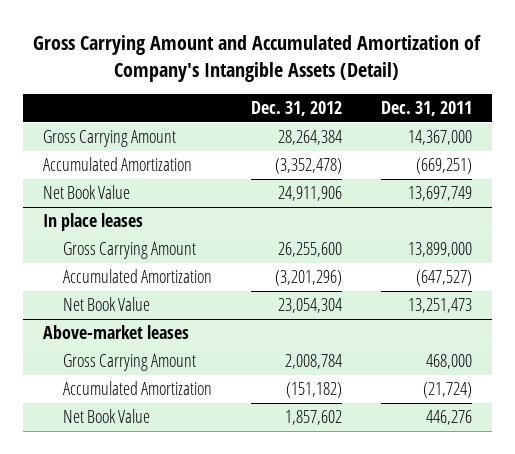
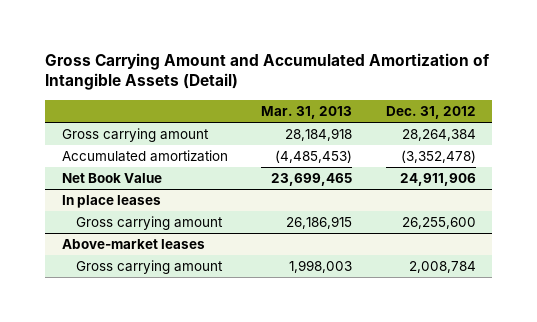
- Gross Carrying Amount and Accumulated Amortization of Company's Intangible Assets (Detail)
+ Gross Carrying Amount and Accumulated Amortization of Intangible Assets (Detail)
- | Dec. 31, 2012 | Dec. 31, 2011
+ | Mar. 31, 2013 | Dec. 31, 2012
- Gross Carrying Amount | 28,264,384 | 14,367,000
- Accumulated Amortization | (3,352,478) | (669,251)
+ Gross carrying amount | 28,184,918 | 28,264,384
+ Accumulated amortization | (4,485,453) | (3,352,478)
@ In place leases
- Gross Carrying Amount | 26,255,600 | 13,899,000
- Accumulated Amortization | (3,201,296) | (647,527)
- Net Book Value | 23,054,304 | 13,251,473
+ Gross carrying amount | 26,186,915 | 26,255,600
@ Above-market leases
- Gross Carrying Amount | 2,008,784 | 468,000
- Accumulated Amortization | (151,182) | (21,724)
- Net Book Value | 1,857,602 | 446,276
+ Gross carrying amount | 1,998,003 | 2,008,784

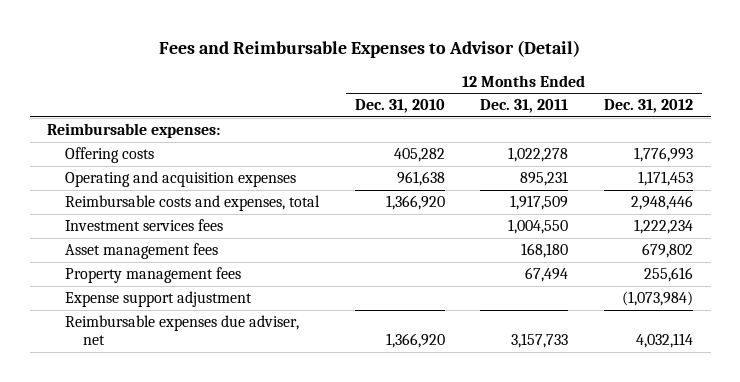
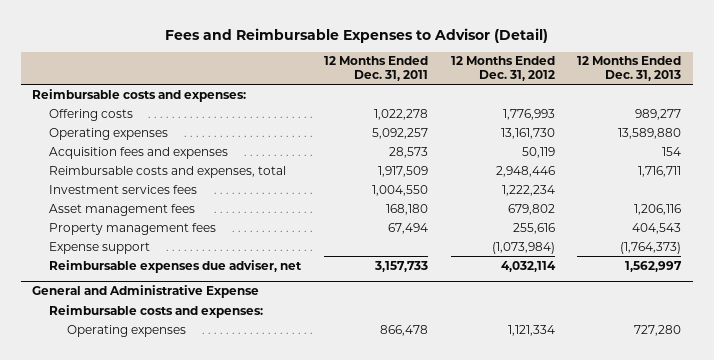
- | 12 Months Ended Dec. 31, 2010 | 12 Months Ended Dec. 31, 2011 | 12 Months Ended Dec. 31, 2012
+ | 12 Months Ended Dec. 31, 2011 | 12 Months Ended Dec. 31, 2012 | 12 Months Ended Dec. 31, 2013
- Reimbursable expenses:
+ Reimbursable costs and expenses:
- Operating and acquisition expenses | 961,638 | 895,231 | 1,171,453
+ Operating expenses | 5,092,257 | 13,161,730 | 13,589,880
+ Acquisition fees and expenses | 28,573 | 50,119 | 154
- Expense support adjustment | | | (1,073,984)
+ Expense support | | (1,073,984) | (1,764,373)
+ General and Administrative Expense
+ Reimbursable costs and expenses:
+ Operating expenses | 866,478 | 1,121,334 | 727,280

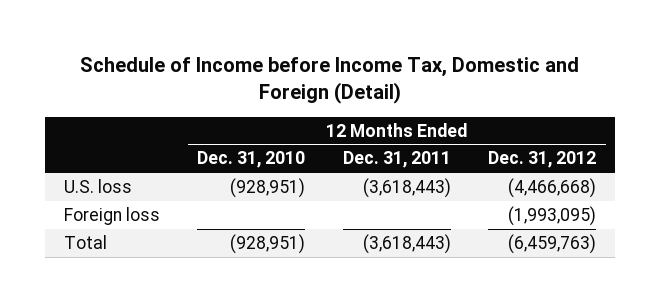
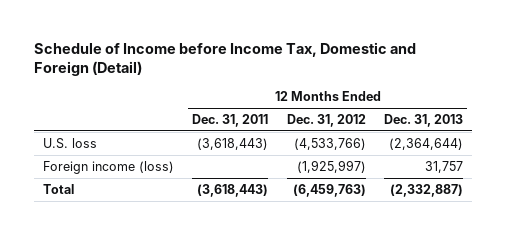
- | 12 Months Ended Dec. 31, 2010 | 12 Months Ended Dec. 31, 2011 | 12 Months Ended Dec. 31, 2012
+ | 12 Months Ended Dec. 31, 2011 | 12 Months Ended Dec. 31, 2012 | 12 Months Ended Dec. 31, 2013
- U.S. loss | (928,951) | (3,618,443) | (4,466,668)
- Foreign loss | | | (1,993,095)
+ U.S. loss | (3,618,443) | (4,533,766) | (2,364,644)
+ Foreign income (loss) | | (1,925,997) | 31,757

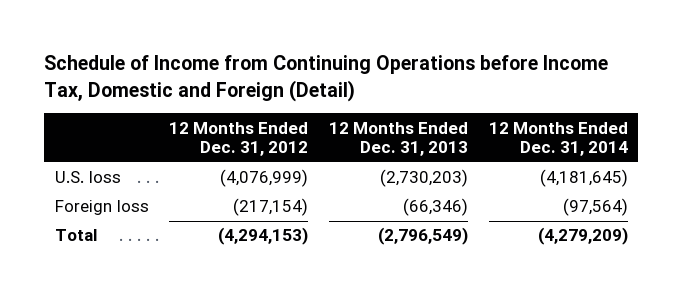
- Schedule of Income before Income Tax, Domestic and Foreign (Detail)
+ Schedule of Income from Continuing Operations before Income Tax, Domestic and Foreign (Detail)
- | 12 Months Ended Dec. 31, 2011 | 12 Months Ended Dec. 31, 2012 | 12 Months Ended Dec. 31, 2013
+ | 12 Months Ended Dec. 31, 2012 | 12 Months Ended Dec. 31, 2013 | 12 Months Ended Dec. 31, 2014
- U.S. loss | (3,618,443) | (4,533,766) | (2,364,644)
- Foreign income (loss) | | (1,925,997) | 31,757
- Total | (3,618,443) | (6,459,763) | (2,332,887)
+ U.S. loss | (4,076,999) | (2,730,203) | (4,181,645)
+ Foreign loss | (217,154) | (66,346) | (97,564)
+ Total | (4,294,153) | (2,796,549) | (4,279,209)

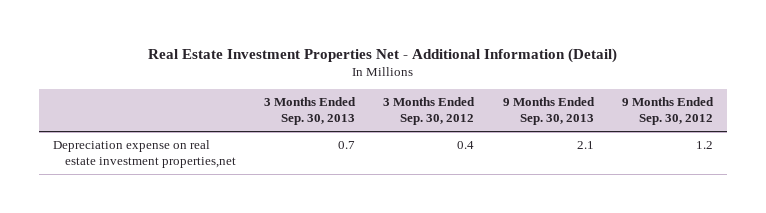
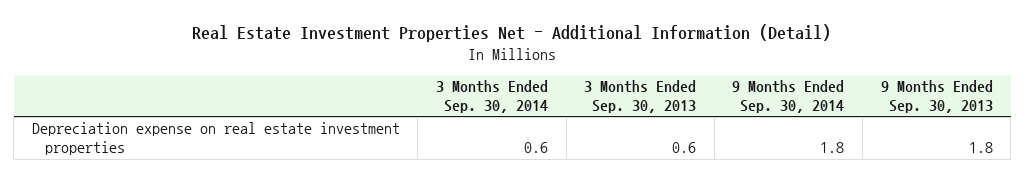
- | 3 Months Ended Sep. 30, 2013 | 3 Months Ended Sep. 30, 2012 | 9 Months Ended Sep. 30, 2013 | 9 Months Ended Sep. 30, 2012
+ | 3 Months Ended Sep. 30, 2014 | 3 Months Ended Sep. 30, 2013 | 9 Months Ended Sep. 30, 2014 | 9 Months Ended Sep. 30, 2013
- Depreciation expense on real estate investment properties,net | 0.7 | 0.4 | 2.1 | 1.2
+ Depreciation expense on real estate investment properties | 0.6 | 0.6 | 1.8 | 1.8

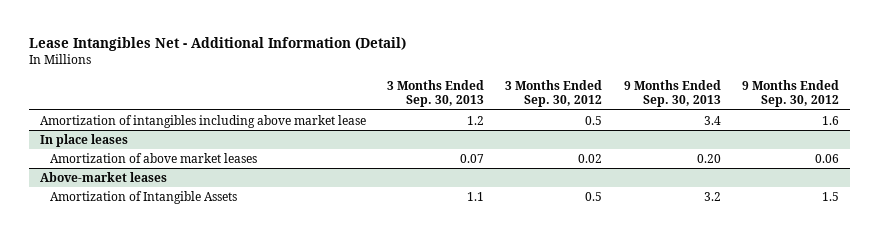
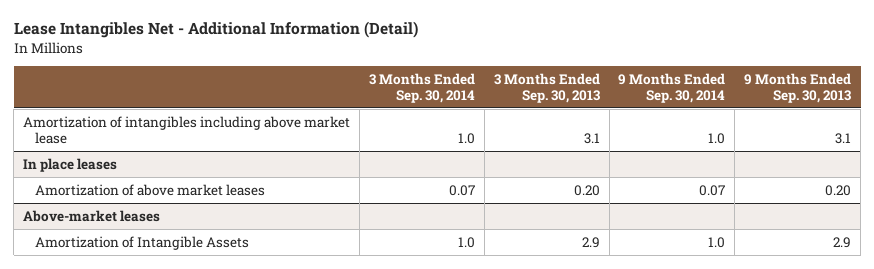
- | 3 Months Ended Sep. 30, 2013 | 3 Months Ended Sep. 30, 2012 | 9 Months Ended Sep. 30, 2013 | 9 Months Ended Sep. 30, 2012
+ | 3 Months Ended Sep. 30, 2014 | 3 Months Ended Sep. 30, 2013 | 9 Months Ended Sep. 30, 2014 | 9 Months Ended Sep. 30, 2013
- Amortization of intangibles including above market lease | 1.2 | 0.5 | 3.4 | 1.6
+ Amortization of intangibles including above market lease | 1.0 | 3.1 | 1.0 | 3.1
@ In place leases
- Amortization of above market leases | 0.07 | 0.02 | 0.20 | 0.06
+ Amortization of above market leases | 0.07 | 0.20 | 0.07 | 0.20
@ Above-market leases
- Amortization of Intangible Assets | 1.1 | 0.5 | 3.2 | 1.5
+ Amortization of Intangible Assets | 1.0 | 2.9 | 1.0 | 2.9

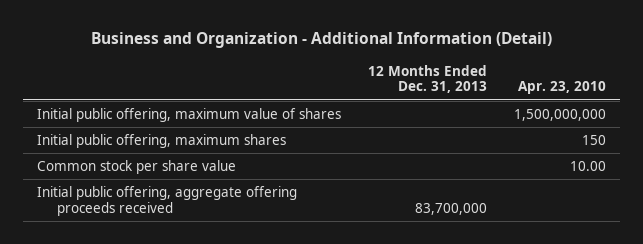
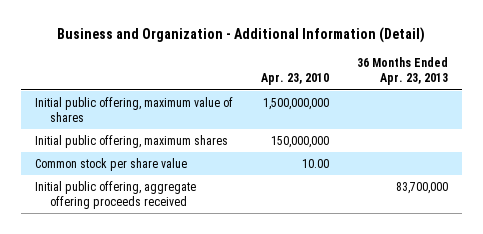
- | 12 Months Ended Dec. 31, 2013 | Apr. 23, 2010
+ | Apr. 23, 2010 | 36 Months Ended Apr. 23, 2013
- Initial public offering, maximum shares | | 150
+ Initial public offering, maximum shares | 150,000,000 |

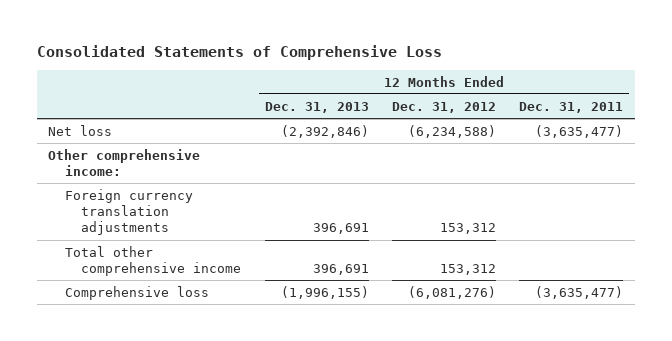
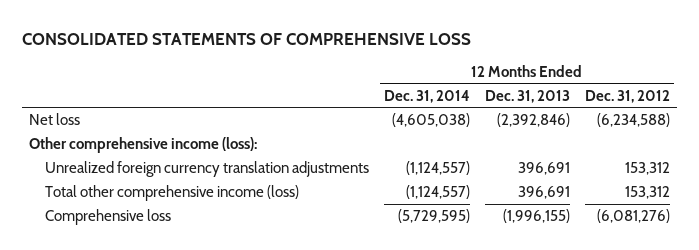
- Consolidated Statements of Comprehensive Loss
+ CONSOLIDATED STATEMENTS OF COMPREHENSIVE LOSS
- | 12 Months Ended Dec. 31, 2013 | 12 Months Ended Dec. 31, 2012 | 12 Months Ended Dec. 31, 2011
+ | 12 Months Ended Dec. 31, 2014 | 12 Months Ended Dec. 31, 2013 | 12 Months Ended Dec. 31, 2012
- Other comprehensive income:
- Foreign currency translation adjustments | 396,691 | 153,312 |
- Total other comprehensive income | 396,691 | 153,312 |
+ Other comprehensive income (loss):
+ Unrealized foreign currency translation adjustments | (1,124,557) | 396,691 | 153,312
+ Total other comprehensive income (loss) | (1,124,557) | 396,691 | 153,312

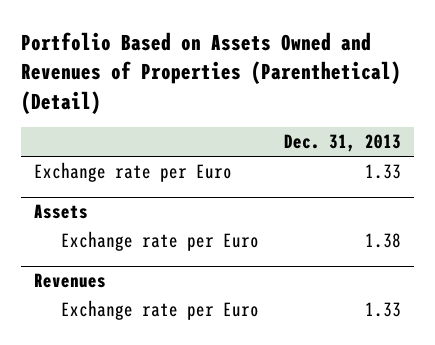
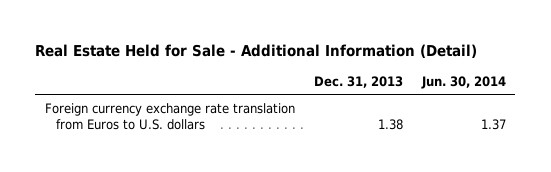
- Portfolio Based on Assets Owned and Revenues of Properties (Parenthetical) (Detail)
+ Real Estate Held for Sale - Additional Information (Detail)
- | Dec. 31, 2013
+ | Dec. 31, 2013 | Jun. 30, 2014
- Exchange rate per Euro | 1.33
- Assets
- Exchange rate per Euro | 1.38
- Revenues
- Exchange rate per Euro | 1.33
+ Foreign currency exchange rate translation from Euros to U.S. dollars | 1.38 | 1.37

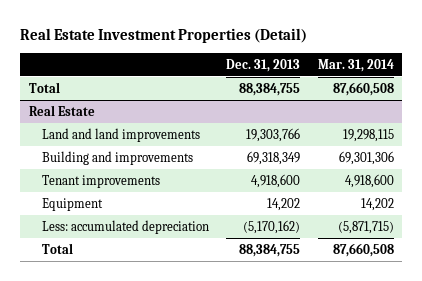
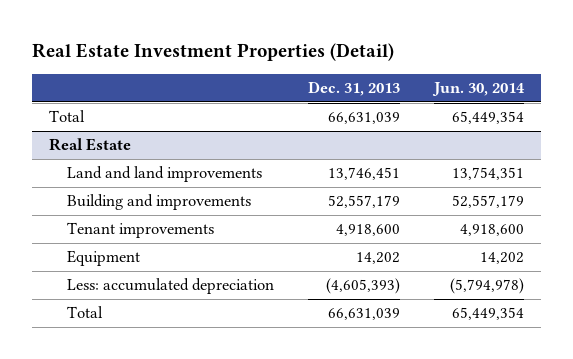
- | Dec. 31, 2013 | Mar. 31, 2014
+ | Dec. 31, 2013 | Jun. 30, 2014
- Total | 88,384,755 | 87,660,508
+ Total | 66,631,039 | 65,449,354
@ Real Estate
- Land and land improvements | 19,303,766 | 19,298,115
- Building and improvements | 69,318,349 | 69,301,306
+ Land and land improvements | 13,746,451 | 13,754,351
+ Building and improvements | 52,557,179 | 52,557,179
- Less: accumulated depreciation | (5,170,162) | (5,871,715)
- Total | 88,384,755 | 87,660,508
+ Less: accumulated depreciation | (4,605,393) | (5,794,978)
+ Total | 66,631,039 | 65,449,354

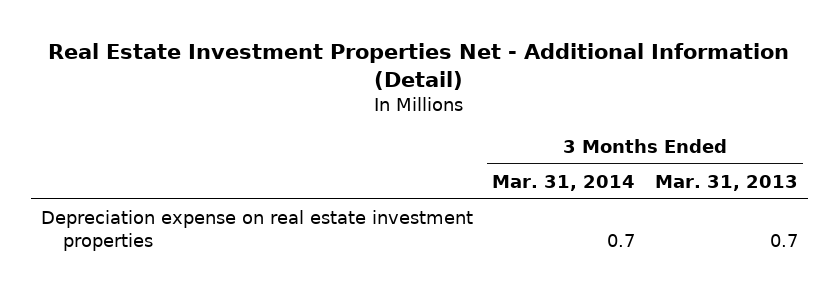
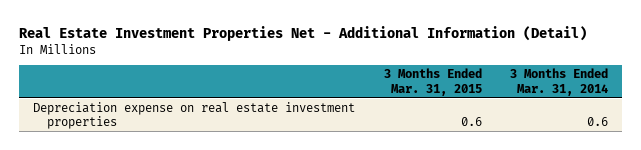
- | 3 Months Ended Mar. 31, 2014 | 3 Months Ended Mar. 31, 2013
+ | 3 Months Ended Mar. 31, 2015 | 3 Months Ended Mar. 31, 2014
- Depreciation expense on real estate investment properties | 0.7 | 0.7
+ Depreciation expense on real estate investment properties | 0.6 | 0.6

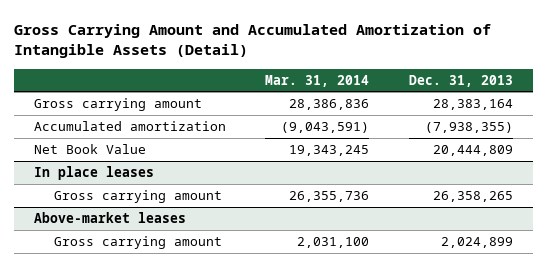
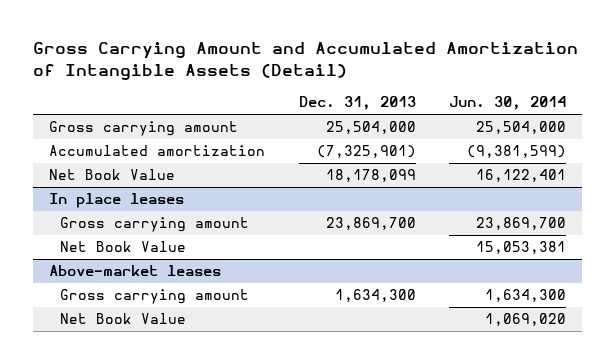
- | Mar. 31, 2014 | Dec. 31, 2013
+ | Dec. 31, 2013 | Jun. 30, 2014
- Gross carrying amount | 28,386,836 | 28,383,164
- Accumulated amortization | (9,043,591) | (7,938,355)
- Net Book Value | 19,343,245 | 20,444,809
+ Gross carrying amount | 25,504,000 | 25,504,000
+ Accumulated amortization | (7,325,901) | (9,381,599)
+ Net Book Value | 18,178,099 | 16,122,401
@ In place leases
- Gross carrying amount | 26,355,736 | 26,358,265
+ Gross carrying amount | 23,869,700 | 23,869,700
+ Net Book Value | | 15,053,381
@ Above-market leases
- Gross carrying amount | 2,031,100 | 2,024,899
+ Gross carrying amount | 1,634,300 | 1,634,300
+ Net Book Value | | 1,069,020

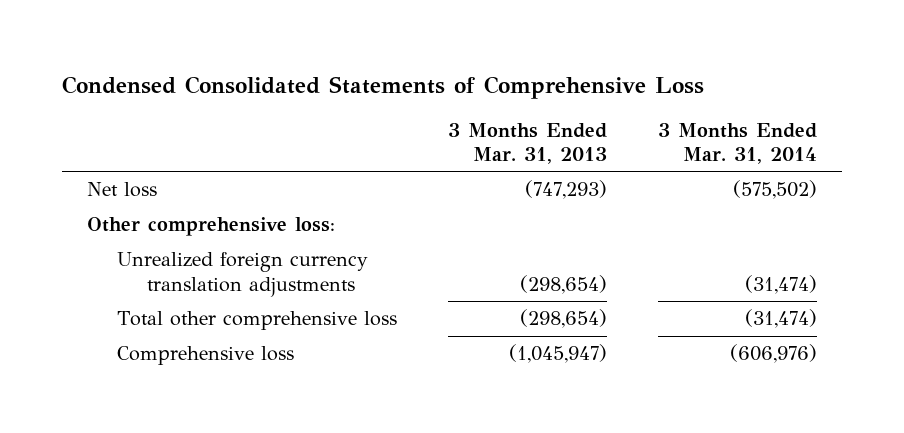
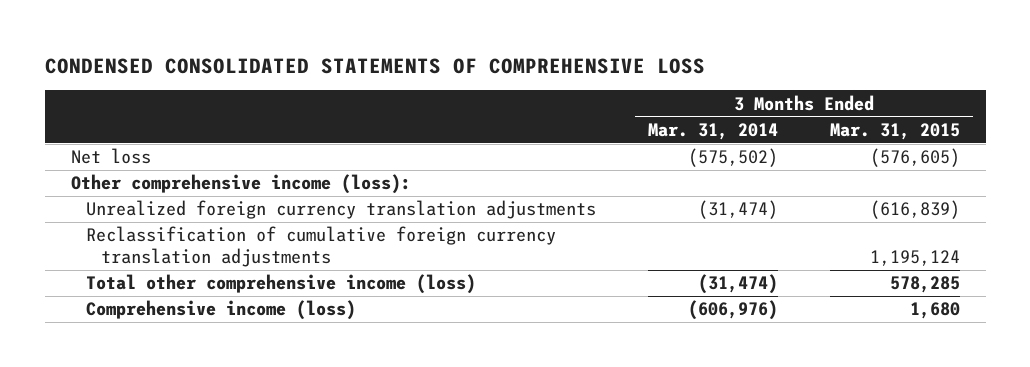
- Condensed Consolidated Statements of Comprehensive Loss
+ CONDENSED CONSOLIDATED STATEMENTS OF COMPREHENSIVE LOSS
- | 3 Months Ended Mar. 31, 2013 | 3 Months Ended Mar. 31, 2014
+ | 3 Months Ended Mar. 31, 2014 | 3 Months Ended Mar. 31, 2015
- Other comprehensive loss:
+ Other comprehensive income (loss):
- Total other comprehensive loss | (298,654) | (31,474)
- Comprehensive loss | (1,045,947) | (606,976)
+ Reclassification of cumulative foreign currency translation adjustments | | 1,195,124
+ Total other comprehensive income (loss) | (31,474) | 578,285
+ Comprehensive income (loss) | (606,976) | 1,680

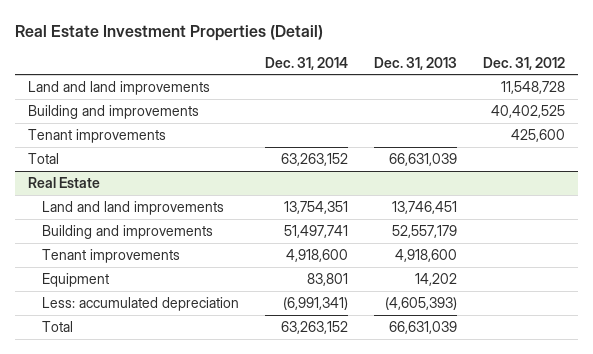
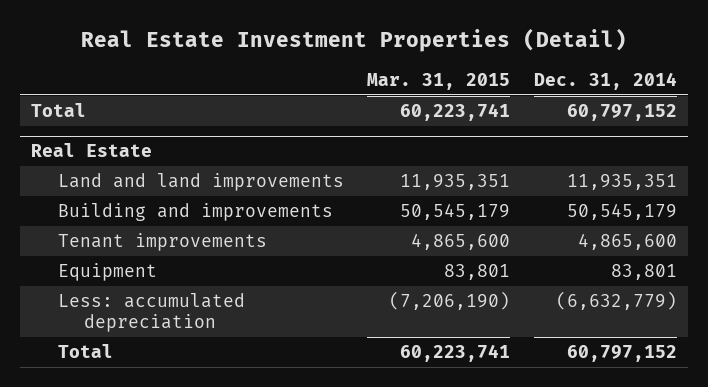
- | Dec. 31, 2014 | Dec. 31, 2013 | Dec. 31, 2012
+ | Mar. 31, 2015 | Dec. 31, 2014
- Land and land improvements | | | 11,548,728
- Building and improvements | | | 40,402,525
- Tenant improvements | | | 425,600
- Total | 63,263,152 | 66,631,039 |
+ Total | 60,223,741 | 60,797,152
@ Real Estate
- Land and land improvements | 13,754,351 | 13,746,451 |
- Building and improvements | 51,497,741 | 52,557,179 |
- Tenant improvements | 4,918,600 | 4,918,600 |
+ Land and land improvements | 11,935,351 | 11,935,351
+ Building and improvements | 50,545,179 | 50,545,179
+ Tenant improvements | 4,865,600 | 4,865,600
- Less: accumulated depreciation | (6,991,341) | (4,605,393) |
- Total | 63,263,152 | 66,631,039 |
+ Less: accumulated depreciation | (7,206,190) | (6,632,779)
+ Total | 60,223,741 | 60,797,152

